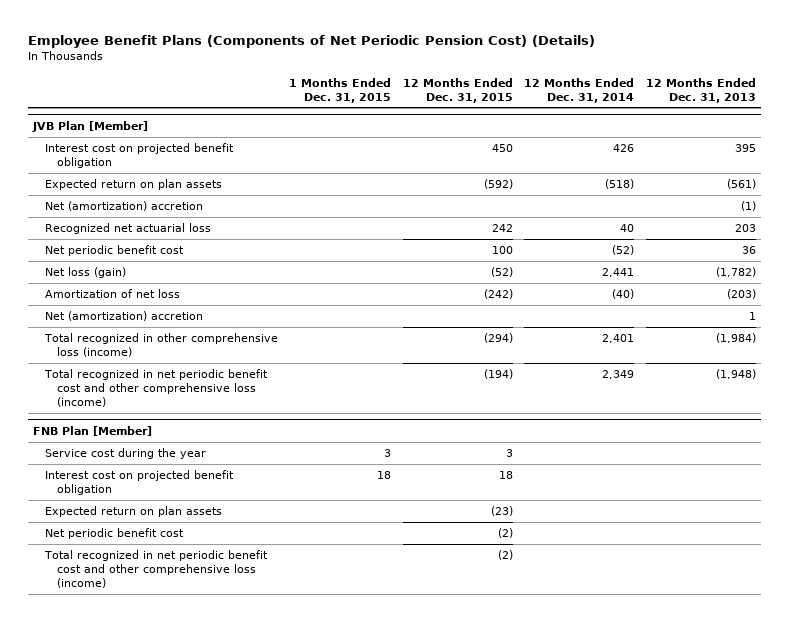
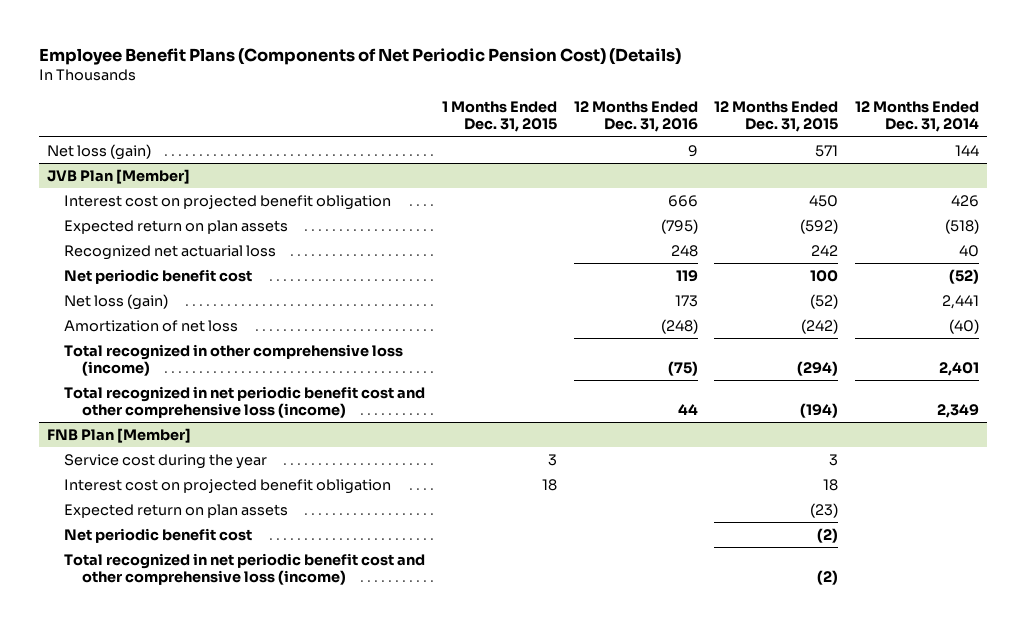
- | 1 Months Ended Dec. 31, 2015 | 12 Months Ended Dec. 31, 2015 | 12 Months Ended Dec. 31, 2014 | 12 Months Ended Dec. 31, 2013
+ | 1 Months Ended Dec. 31, 2015 | 12 Months Ended Dec. 31, 2016 | 12 Months Ended Dec. 31, 2015 | 12 Months Ended Dec. 31, 2014
+ Net loss (gain) | | 9 | 571 | 144
@ JVB Plan [Member]
- Net (amortization) accretion | | | | (1)
- Net (amortization) accretion | | | | 1

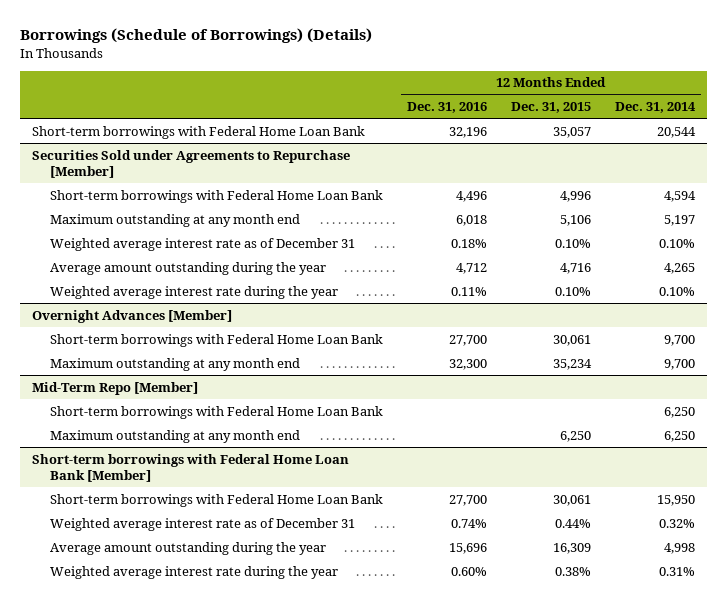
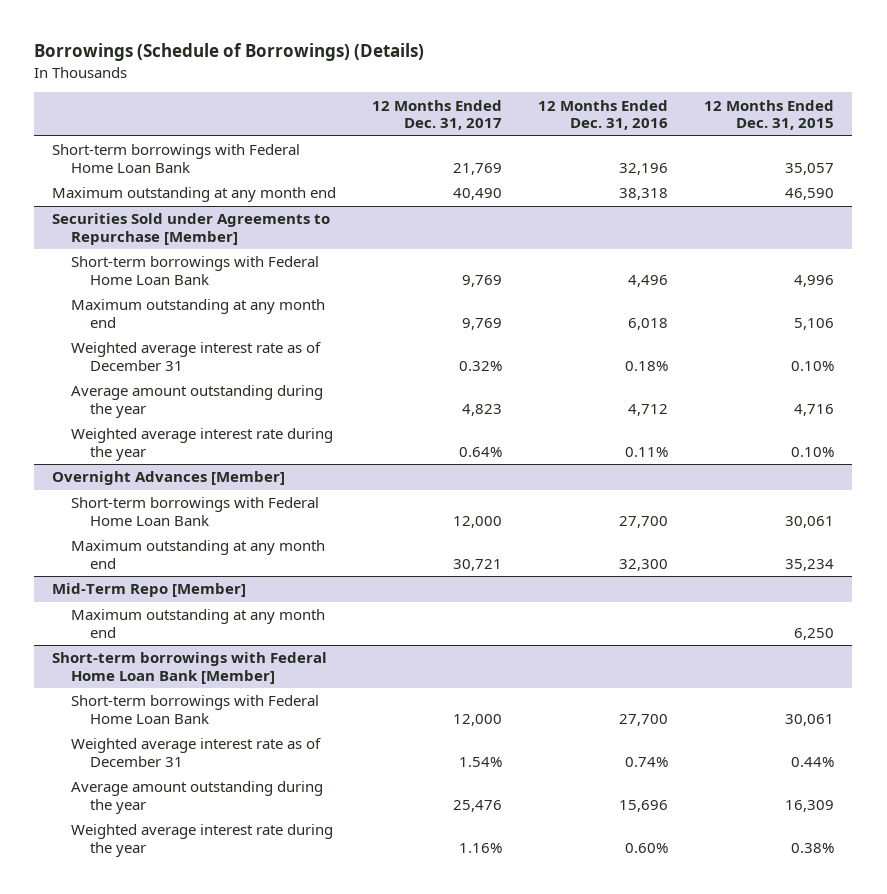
- | 12 Months Ended Dec. 31, 2016 | 12 Months Ended Dec. 31, 2015 | 12 Months Ended Dec. 31, 2014
+ | 12 Months Ended Dec. 31, 2017 | 12 Months Ended Dec. 31, 2016 | 12 Months Ended Dec. 31, 2015
+ Maximum outstanding at any month end | 40,490 | 38,318 | 46,590
@ Mid-Term Repo [Member]
- Short-term borrowings with Federal Home Loan Bank | | | 6,250

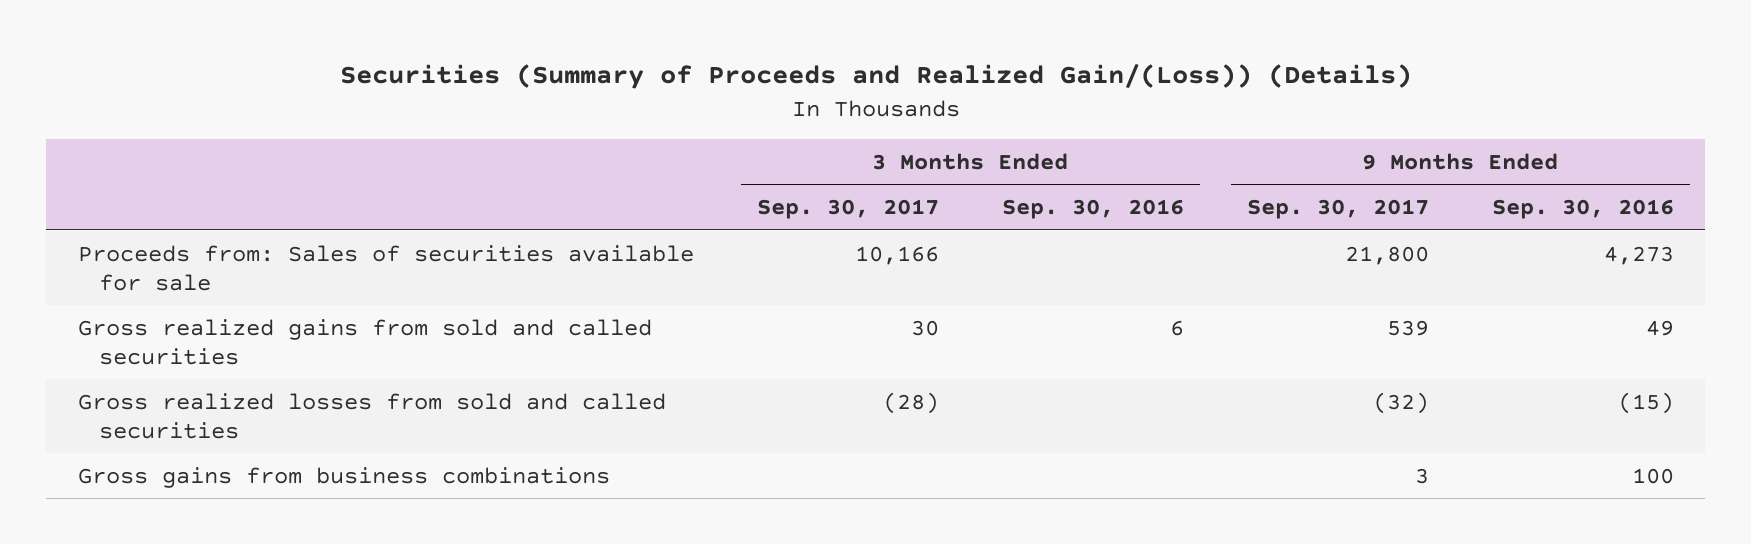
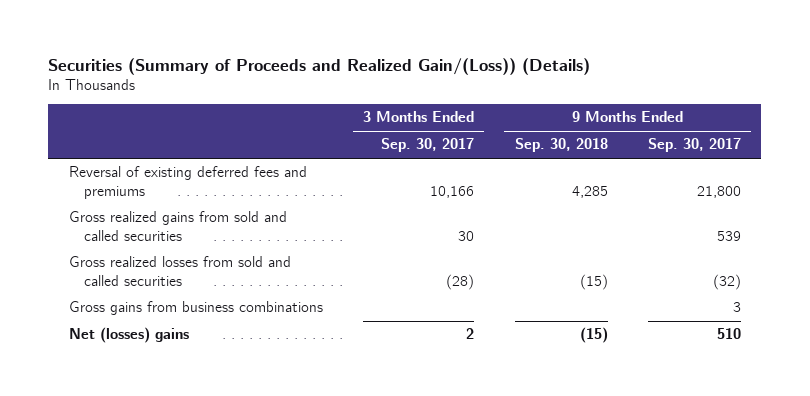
- | 3 Months Ended Sep. 30, 2017 | 3 Months Ended Sep. 30, 2016 | 9 Months Ended Sep. 30, 2017 | 9 Months Ended Sep. 30, 2016
+ | 3 Months Ended Sep. 30, 2017 | 9 Months Ended Sep. 30, 2018 | 9 Months Ended Sep. 30, 2017
- Proceeds from: Sales of securities available for sale | 10,166 | | 21,800 | 4,273
+ Reversal of existing deferred fees and premiums | 10,166 | 4,285 | 21,800
+ Net (losses) gains | 2 | (15) | 510

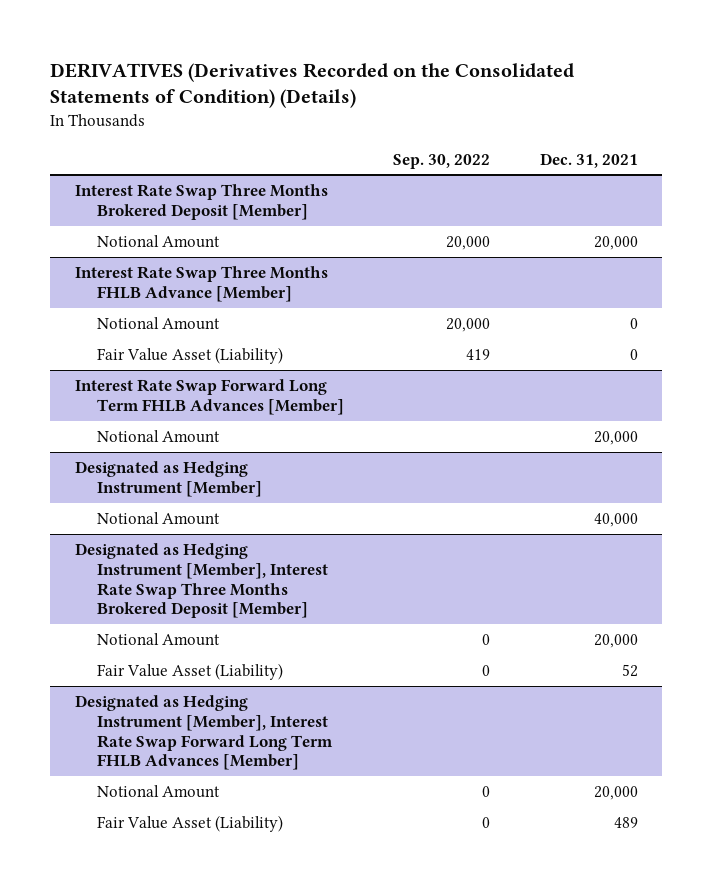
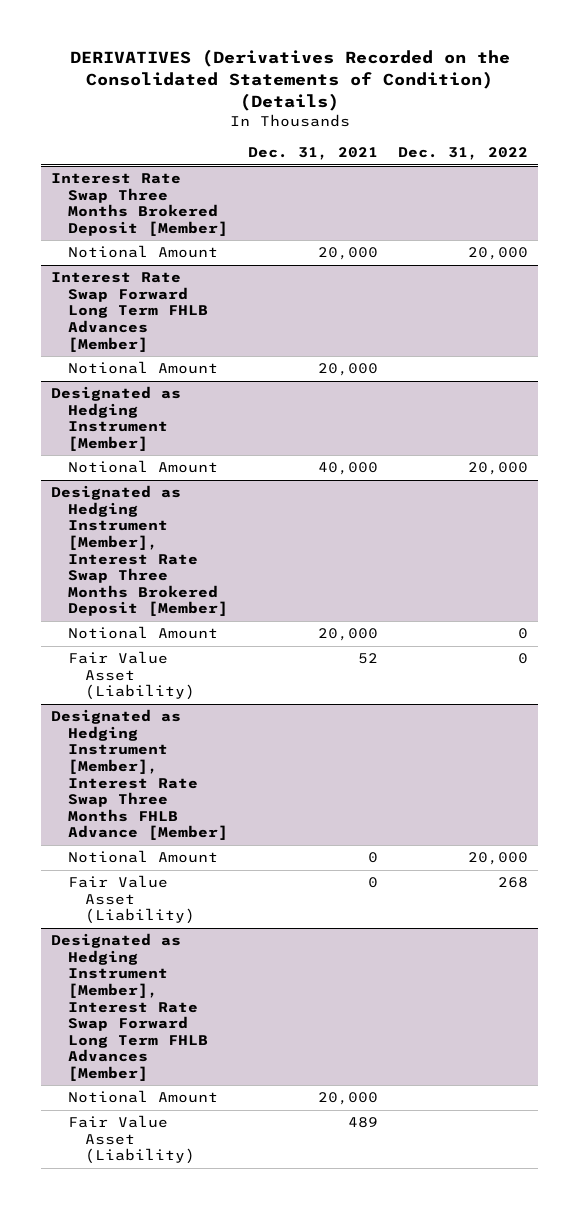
- | Sep. 30, 2022 | Dec. 31, 2021
+ | Dec. 31, 2021 | Dec. 31, 2022
- Interest Rate Swap Three Months FHLB Advance [Member]
- Notional Amount | 20,000 | 0
- Fair Value Asset (Liability) | 419 | 0
+ Designated as Hedging Instrument [Member], Interest Rate Swap Three Months FHLB Advance [Member]
+ Notional Amount | 0 | 20,000
+ Fair Value Asset (Liability) | 0 | 268

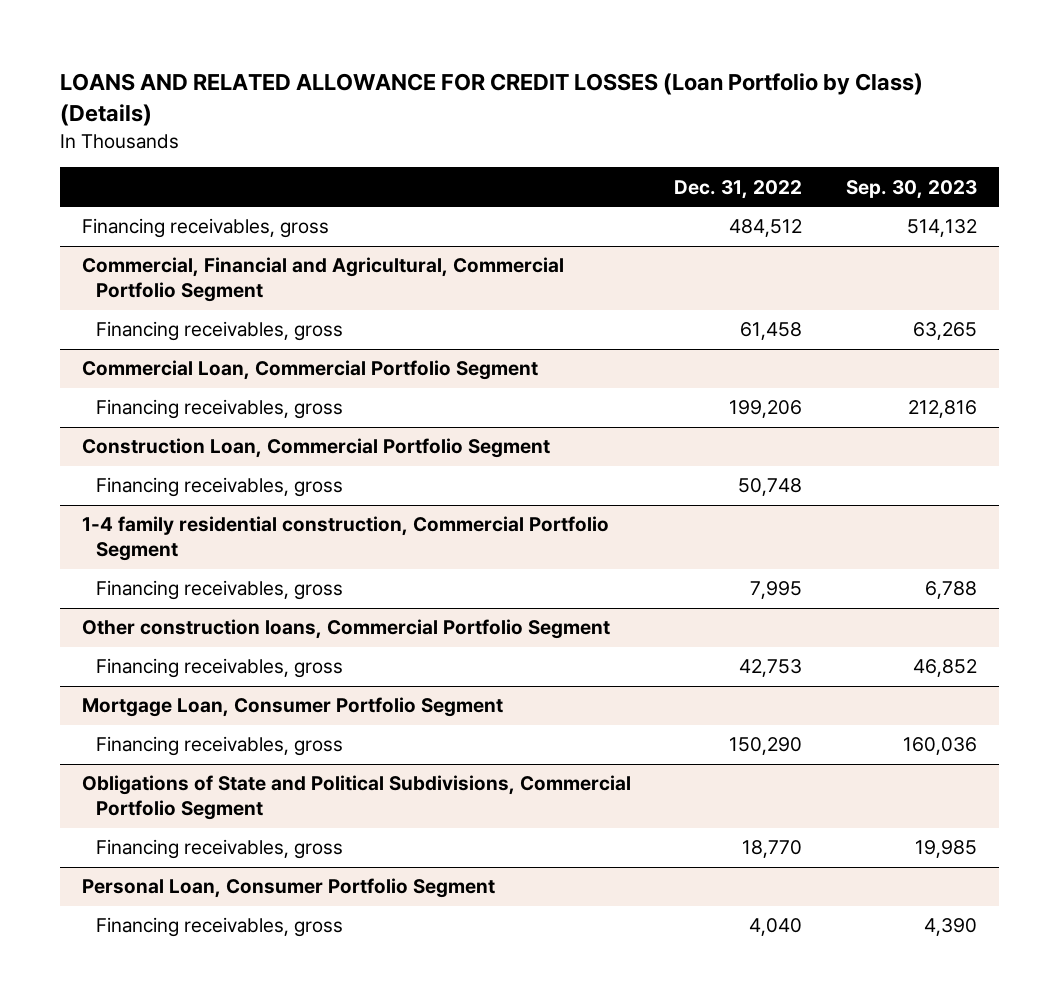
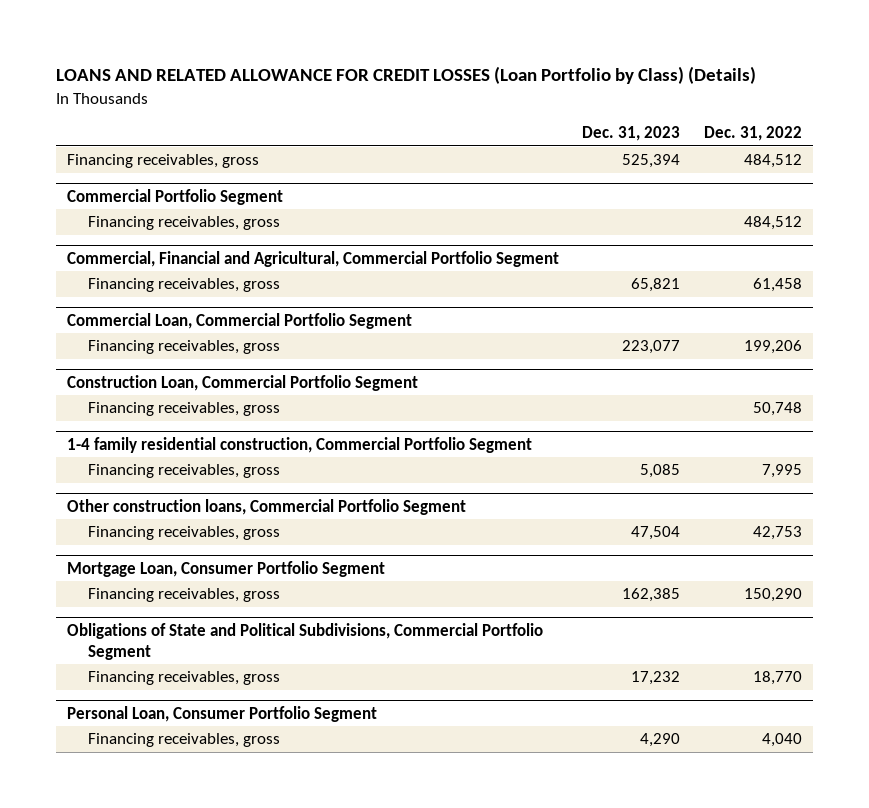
- | Dec. 31, 2022 | Sep. 30, 2023
+ | Dec. 31, 2023 | Dec. 31, 2022
+ Commercial Portfolio Segment
+ Financing receivables, gross | | 484,512

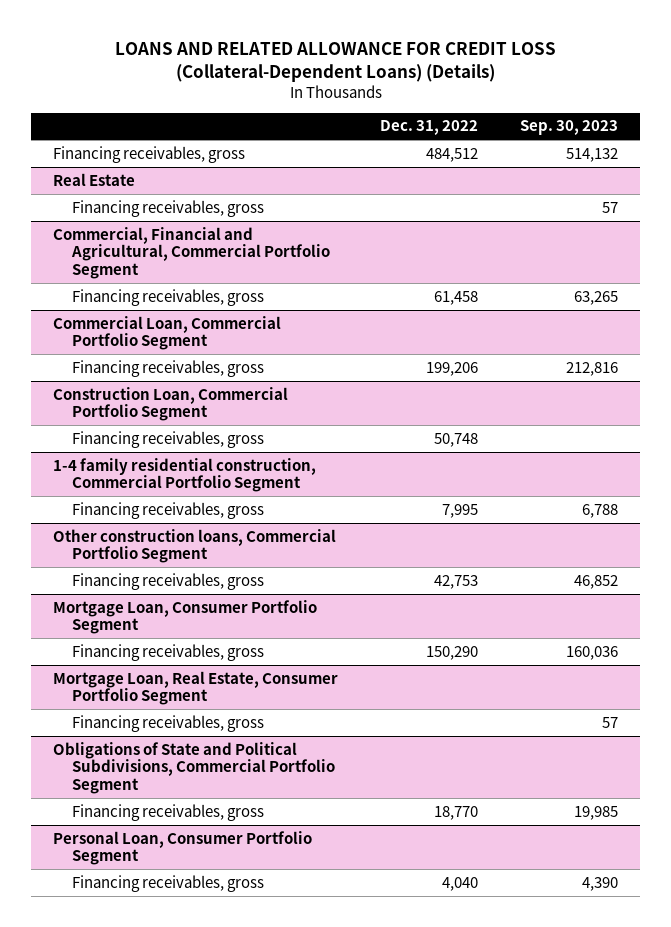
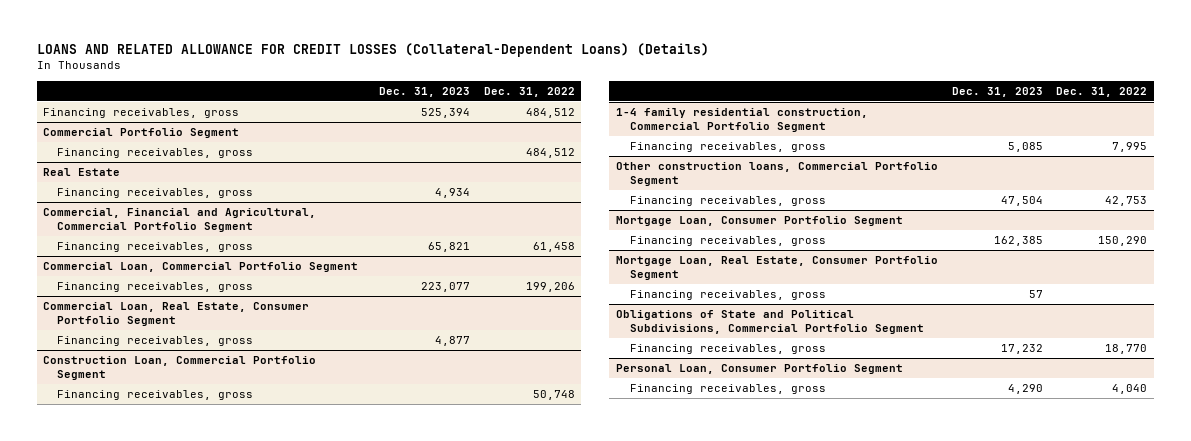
- LOANS AND RELATED ALLOWANCE FOR CREDIT LOSS (Collateral-Dependent Loans) (Details)
+ LOANS AND RELATED ALLOWANCE FOR CREDIT LOSSES (Collateral-Dependent Loans) (Details)
- | Dec. 31, 2022 | Sep. 30, 2023
+ | Dec. 31, 2023 | Dec. 31, 2022
+ Commercial Portfolio Segment
+ Financing receivables, gross | | 484,512
+ Commercial Loan, Real Estate, Consumer Portfolio Segment
+ Financing receivables, gross | 4,877 |

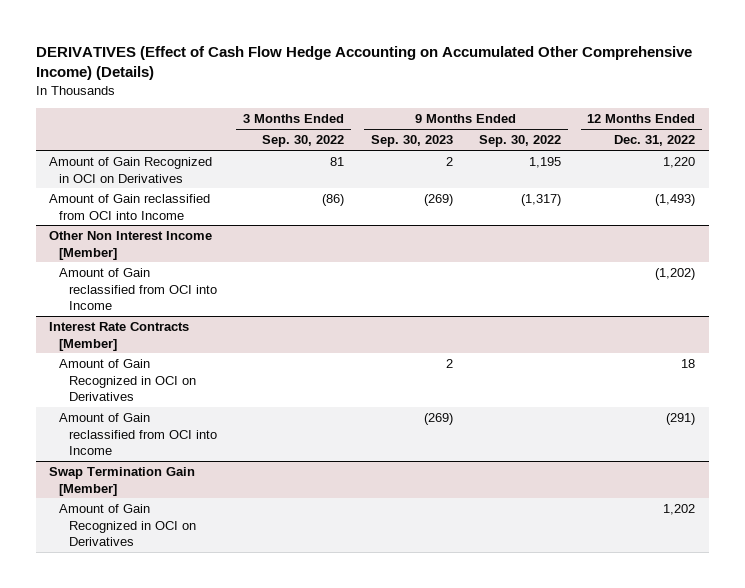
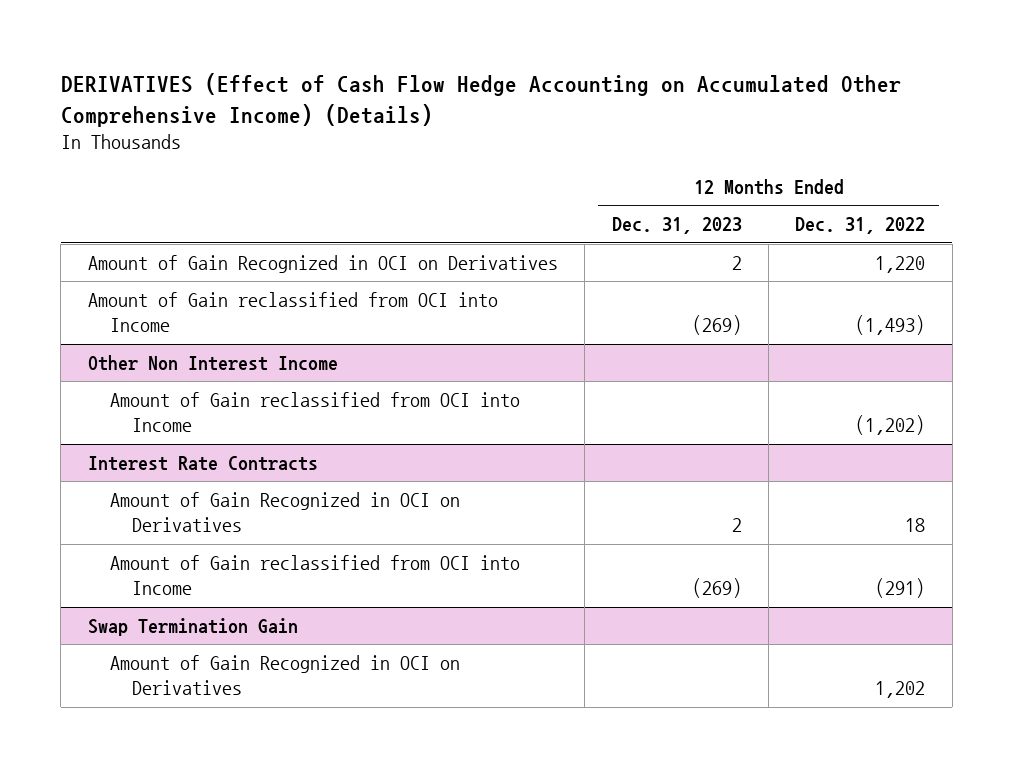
- | 3 Months Ended Sep. 30, 2022 | 9 Months Ended Sep. 30, 2023 | 9 Months Ended Sep. 30, 2022 | 12 Months Ended Dec. 31, 2022
+ | 12 Months Ended Dec. 31, 2023 | 12 Months Ended Dec. 31, 2022
- Other Non Interest Income [Member]
+ Other Non Interest Income
- Interest Rate Contracts [Member]
+ Interest Rate Contracts
- Swap Termination Gain [Member]
+ Swap Termination Gain

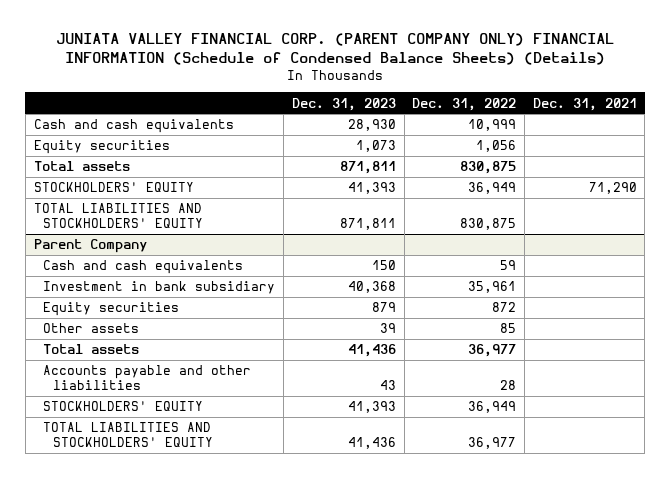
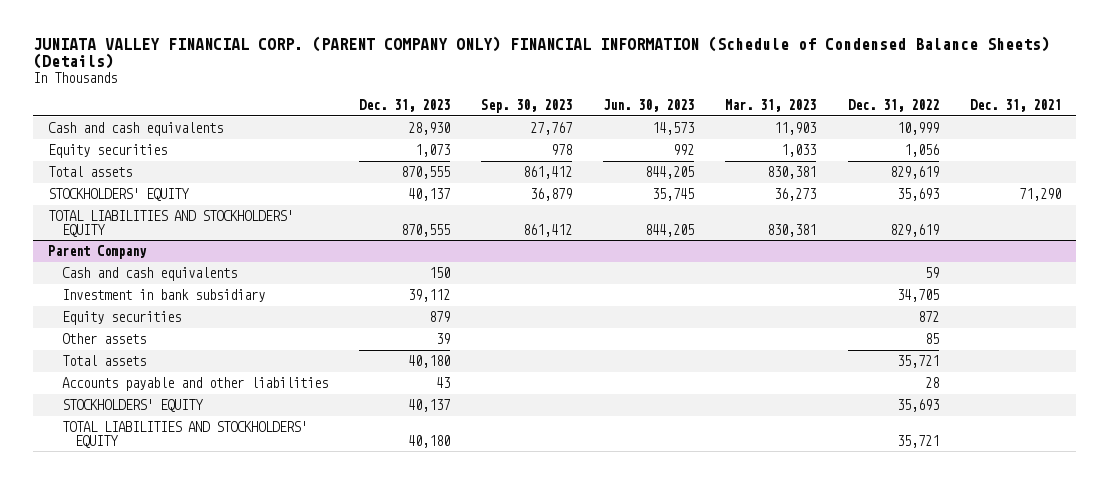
- | Dec. 31, 2023 | Dec. 31, 2022 | Dec. 31, 2021
+ | Dec. 31, 2023 | Sep. 30, 2023 | Jun. 30, 2023 | Mar. 31, 2023 | Dec. 31, 2022 | Dec. 31, 2021
- Total assets | 871,811 | 830,875 |
- STOCKHOLDERS' EQUITY | 41,393 | 36,949 | 71,290
- TOTAL LIABILITIES AND STOCKHOLDERS' EQUITY | 871,811 | 830,875 |
+ Total assets | 870,555 | 861,412 | 844,205 | 830,381 | 829,619 |
+ STOCKHOLDERS' EQUITY | 40,137 | 36,879 | 35,745 | 36,273 | 35,693 | 71,290
+ TOTAL LIABILITIES AND STOCKHOLDERS' EQUITY | 870,555 | 861,412 | 844,205 | 830,381 | 829,619 |
@ Parent Company
- Investment in bank subsidiary | 40,368 | 35,961 |
+ Investment in bank subsidiary | 39,112 | | | | 34,705 |
- Total assets | 41,436 | 36,977 |
+ Total assets | 40,180 | | | | 35,721 |
- STOCKHOLDERS' EQUITY | 41,393 | 36,949 |
- TOTAL LIABILITIES AND STOCKHOLDERS' EQUITY | 41,436 | 36,977 |
+ STOCKHOLDERS' EQUITY | 40,137 | | | | 35,693 |
+ TOTAL LIABILITIES AND STOCKHOLDERS' EQUITY | 40,180 | | | | 35,721 |

